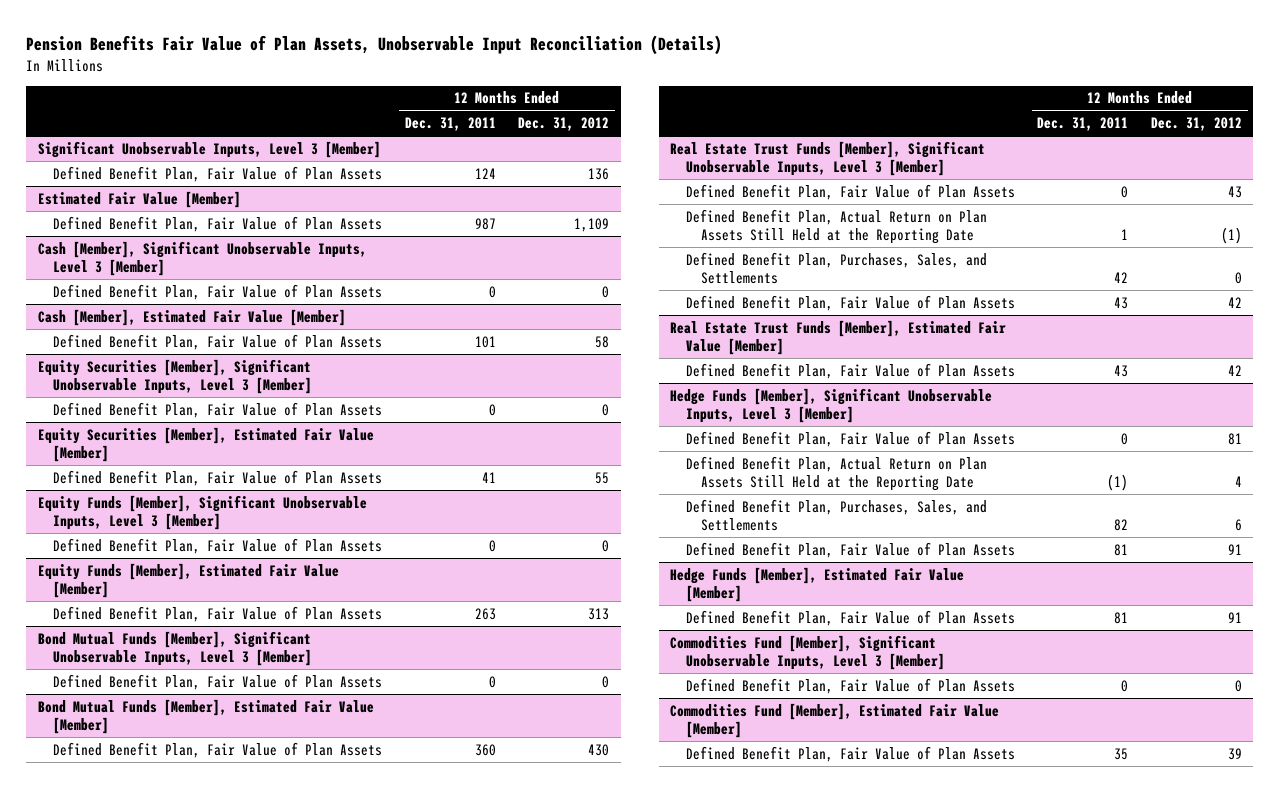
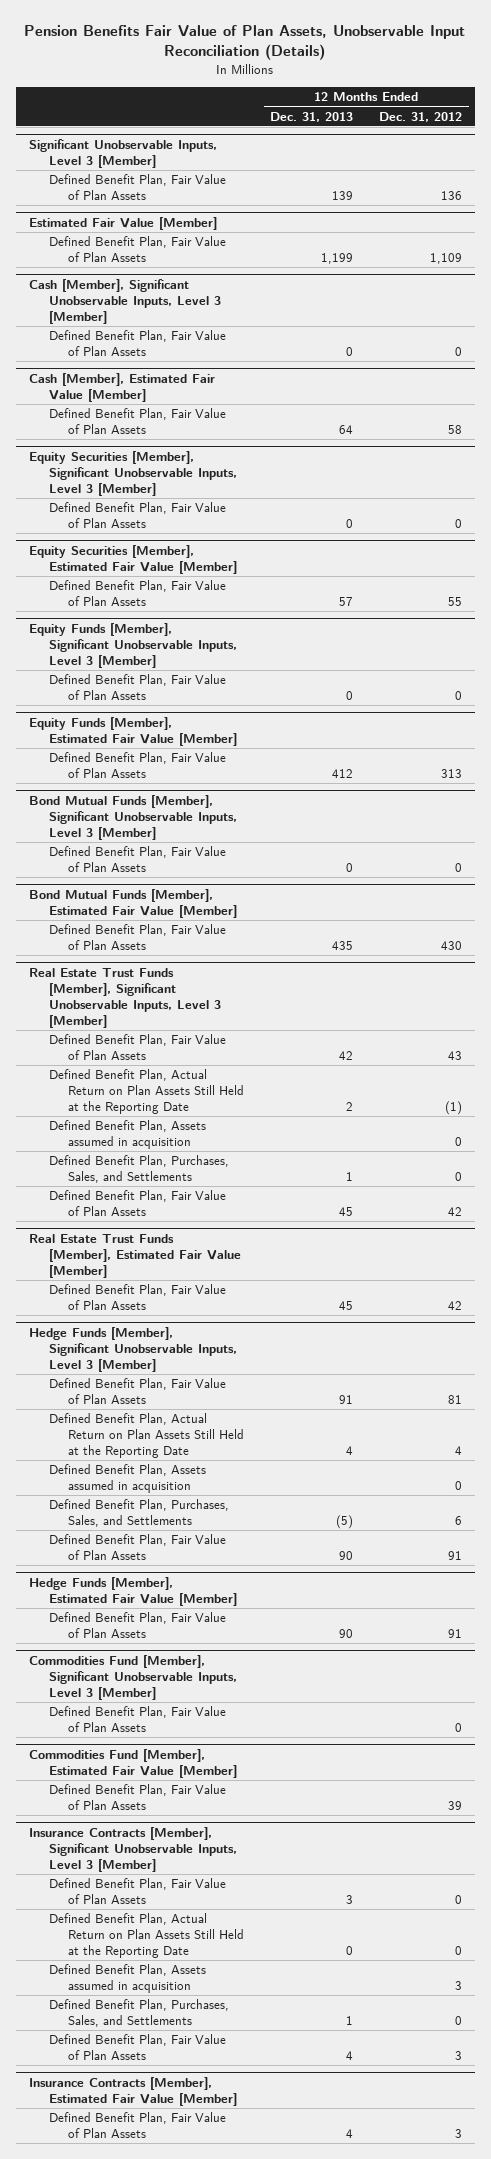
- | 12 Months Ended Dec. 31, 2011 | 12 Months Ended Dec. 31, 2012
+ | 12 Months Ended Dec. 31, 2013 | 12 Months Ended Dec. 31, 2012
@ Real Estate Trust Funds [Member], Significant Unobservable Inputs, Level 3 [Member]
+ Defined Benefit Plan, Assets assumed in acquisition | | 0
@ Hedge Funds [Member], Significant Unobservable Inputs, Level 3 [Member]
+ Defined Benefit Plan, Assets assumed in acquisition | | 0
+ Insurance Contracts [Member], Significant Unobservable Inputs, Level 3 [Member]
+ Defined Benefit Plan, Fair Value of Plan Assets | 3 | 0
+ Defined Benefit Plan, Actual Return on Plan Assets Still Held at the Reporting Date | 0 | 0
+ Defined Benefit Plan, Assets assumed in acquisition | | 3
+ Defined Benefit Plan, Purchases, Sales, and Settlements | 1 | 0
+ Defined Benefit Plan, Fair Value of Plan Assets | 4 | 3
+ Insurance Contracts [Member], Estimated Fair Value [Member]
+ Defined Benefit Plan, Fair Value of Plan Assets | 4 | 3

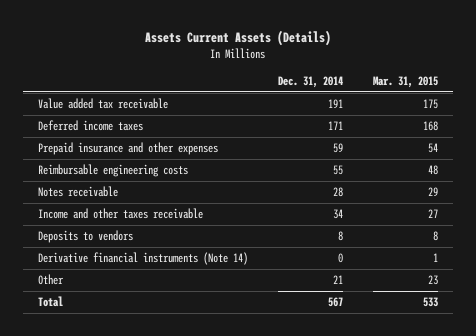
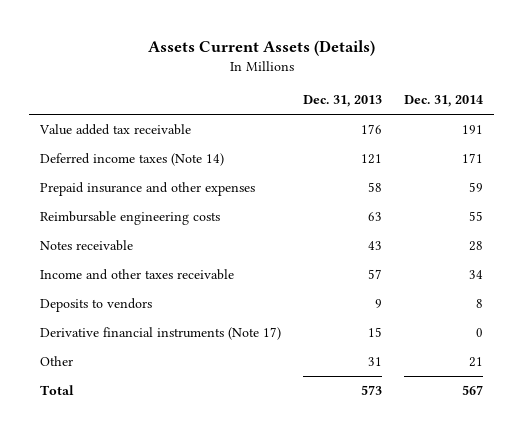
- | Dec. 31, 2014 | Mar. 31, 2015
+ | Dec. 31, 2013 | Dec. 31, 2014
- Deferred income taxes | 171 | 168
+ Deferred income taxes (Note 14) | 121 | 171
- Derivative financial instruments (Note 14) | 0 | 1
+ Derivative financial instruments (Note 17) | 15 | 0

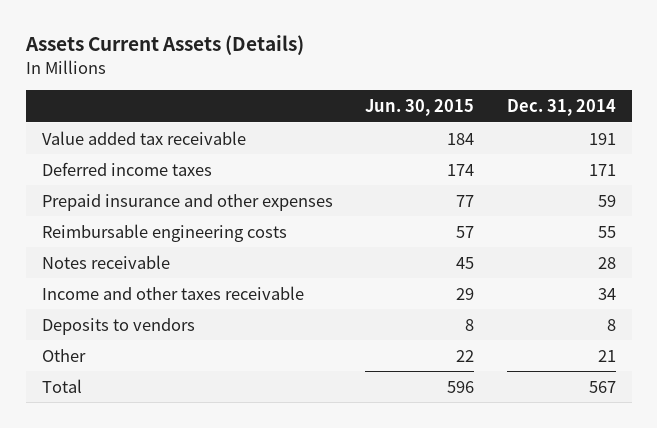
- | Dec. 31, 2013 | Dec. 31, 2014
+ | Jun. 30, 2015 | Dec. 31, 2014
- Deferred income taxes (Note 14) | 121 | 171
+ Deferred income taxes | 174 | 171
- Derivative financial instruments (Note 17) | 15 | 0

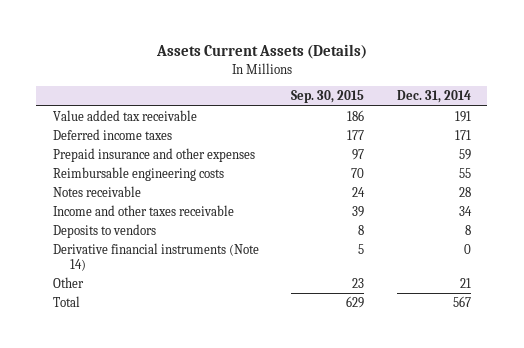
- | Jun. 30, 2015 | Dec. 31, 2014
+ | Sep. 30, 2015 | Dec. 31, 2014
+ Derivative financial instruments (Note 14) | 5 | 0

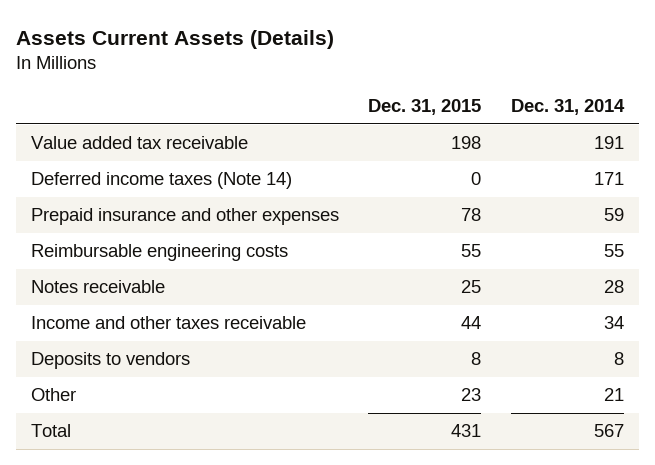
- | Sep. 30, 2015 | Dec. 31, 2014
+ | Dec. 31, 2015 | Dec. 31, 2014
- Deferred income taxes | 177 | 171
+ Deferred income taxes (Note 14) | 0 | 171
- Derivative financial instruments (Note 14) | 5 | 0

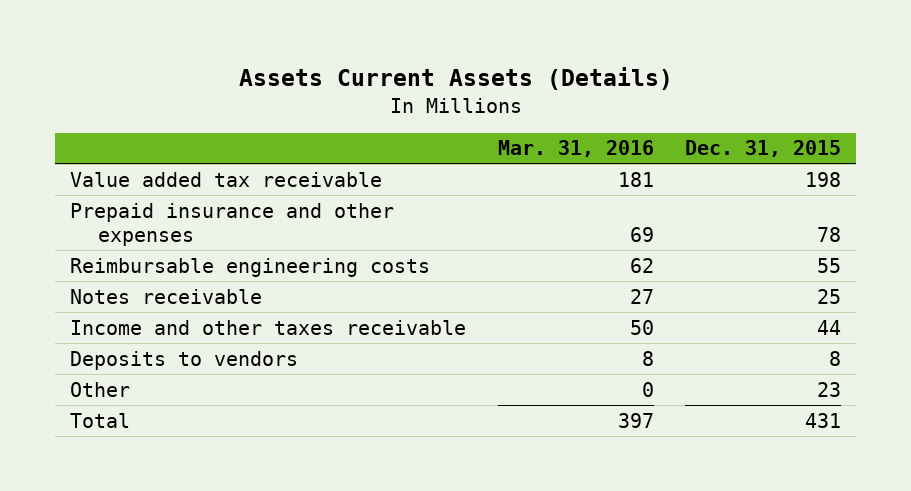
- | Dec. 31, 2015 | Dec. 31, 2014
+ | Mar. 31, 2016 | Dec. 31, 2015
- Deferred income taxes (Note 14) | 0 | 171

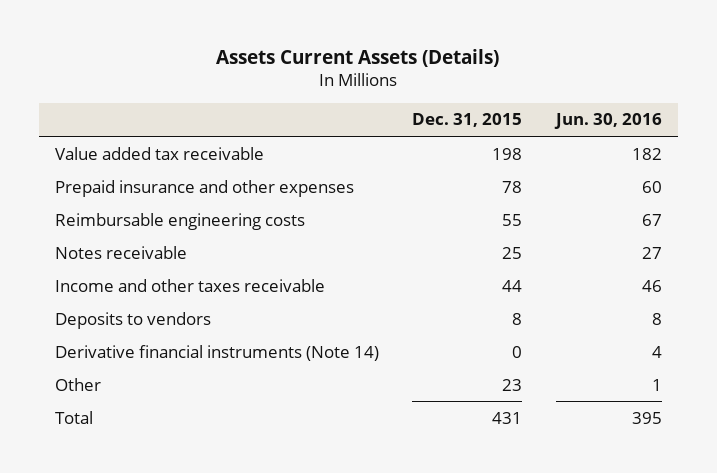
- | Mar. 31, 2016 | Dec. 31, 2015
+ | Dec. 31, 2015 | Jun. 30, 2016
+ Derivative financial instruments (Note 14) | 0 | 4

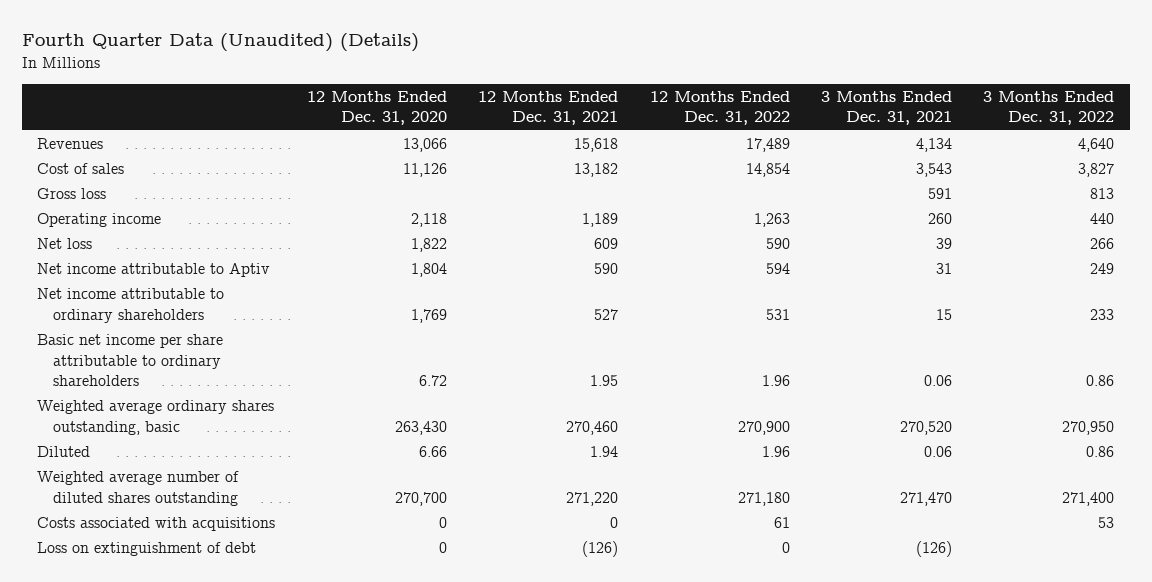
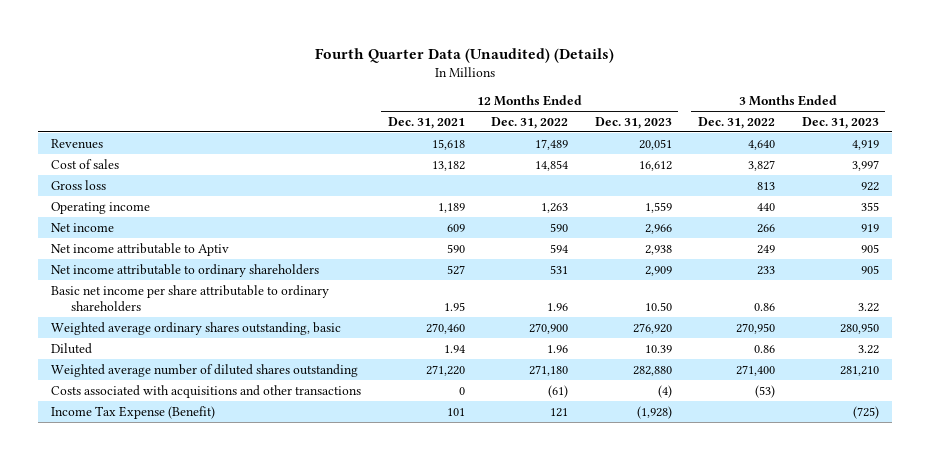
- | 12 Months Ended Dec. 31, 2020 | 12 Months Ended Dec. 31, 2021 | 12 Months Ended Dec. 31, 2022 | 3 Months Ended Dec. 31, 2021 | 3 Months Ended Dec. 31, 2022
+ | 12 Months Ended Dec. 31, 2021 | 12 Months Ended Dec. 31, 2022 | 12 Months Ended Dec. 31, 2023 | 3 Months Ended Dec. 31, 2022 | 3 Months Ended Dec. 31, 2023
- Net loss | 1,822 | 609 | 590 | 39 | 266
+ Net income | 609 | 590 | 2,966 | 266 | 919
- Costs associated with acquisitions | 0 | 0 | 61 | | 53
- Loss on extinguishment of debt | 0 | (126) | 0 | (126) |
+ Costs associated with acquisitions and other transactions | 0 | (61) | (4) | (53) |
+ Income Tax Expense (Benefit) | 101 | 121 | (1,928) | | (725)

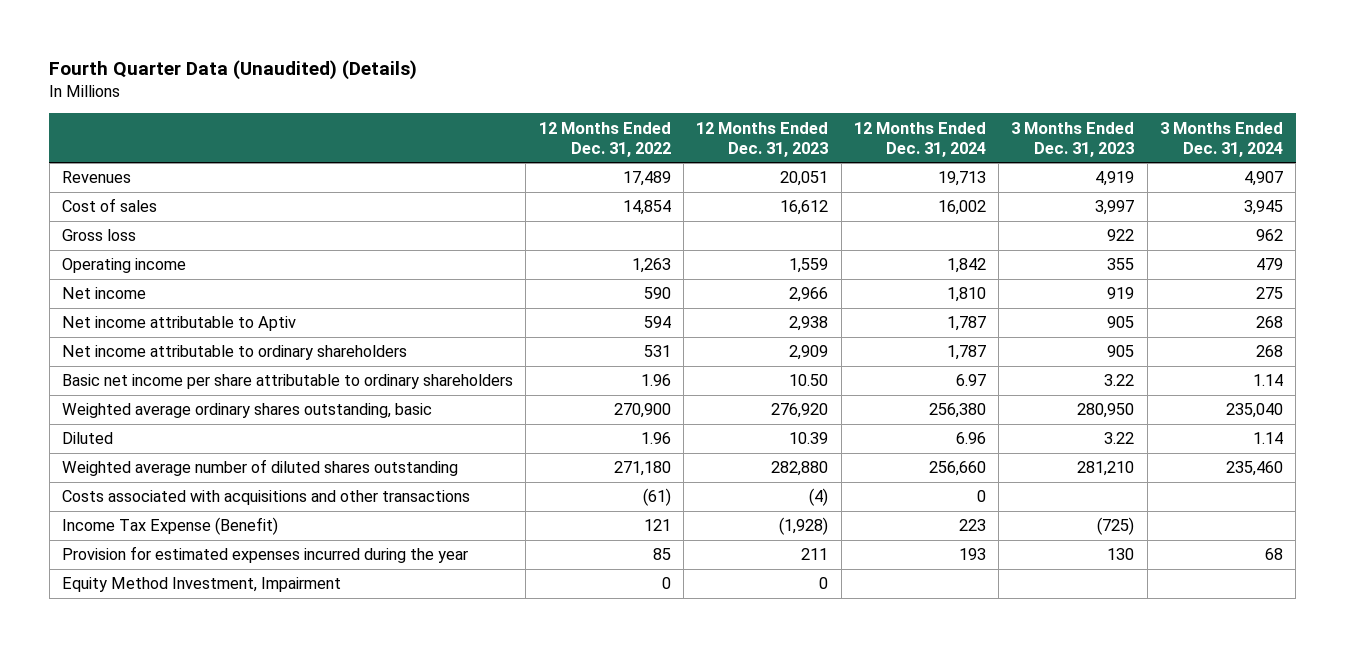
- | 12 Months Ended Dec. 31, 2021 | 12 Months Ended Dec. 31, 2022 | 12 Months Ended Dec. 31, 2023 | 3 Months Ended Dec. 31, 2022 | 3 Months Ended Dec. 31, 2023
+ | 12 Months Ended Dec. 31, 2022 | 12 Months Ended Dec. 31, 2023 | 12 Months Ended Dec. 31, 2024 | 3 Months Ended Dec. 31, 2023 | 3 Months Ended Dec. 31, 2024
+ Provision for estimated expenses incurred during the year | 85 | 211 | 193 | 130 | 68
+ Equity Method Investment, Impairment | 0 | 0 | | |

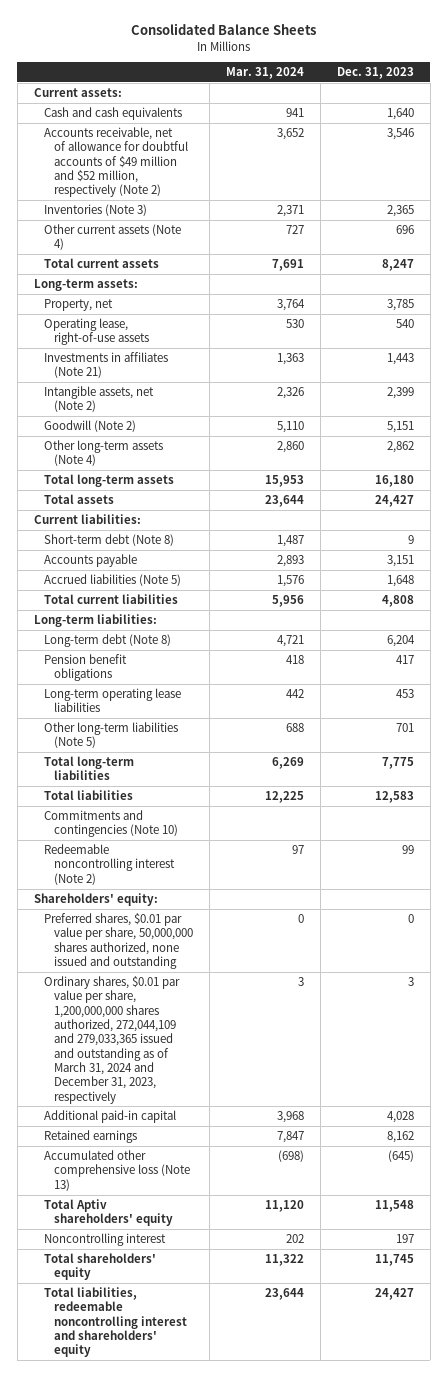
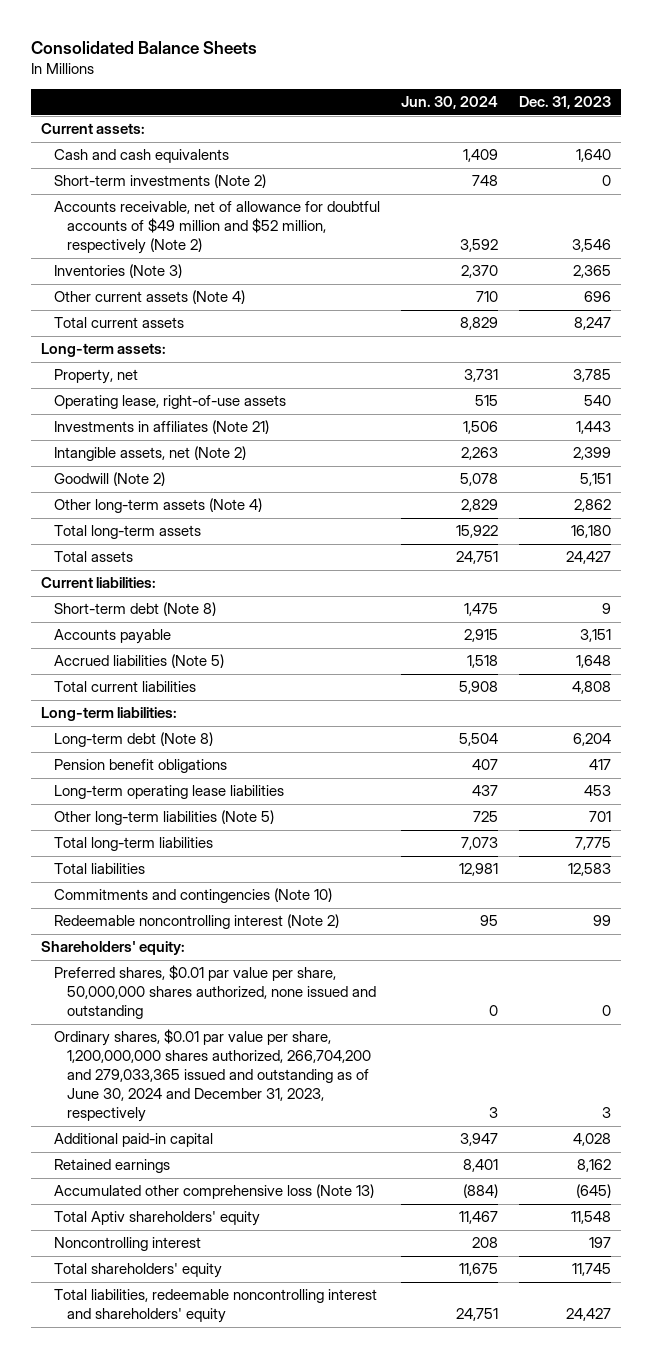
- | Mar. 31, 2024 | Dec. 31, 2023
+ | Jun. 30, 2024 | Dec. 31, 2023
+ Short-term investments (Note 2) | 748 | 0
- Ordinary shares, $0.01 par value per share, 1,200,000,000 shares authorized, 272,044,109 and 279,033,365 issued and outstanding as of March 31, 2024 and December 31, 2023, respectively | 3 | 3
+ Ordinary shares, $0.01 par value per share, 1,200,000,000 shares authorized, 266,704,200 and 279,033,365 issued and outstanding as of June 30, 2024 and December 31, 2023, respectively | 3 | 3

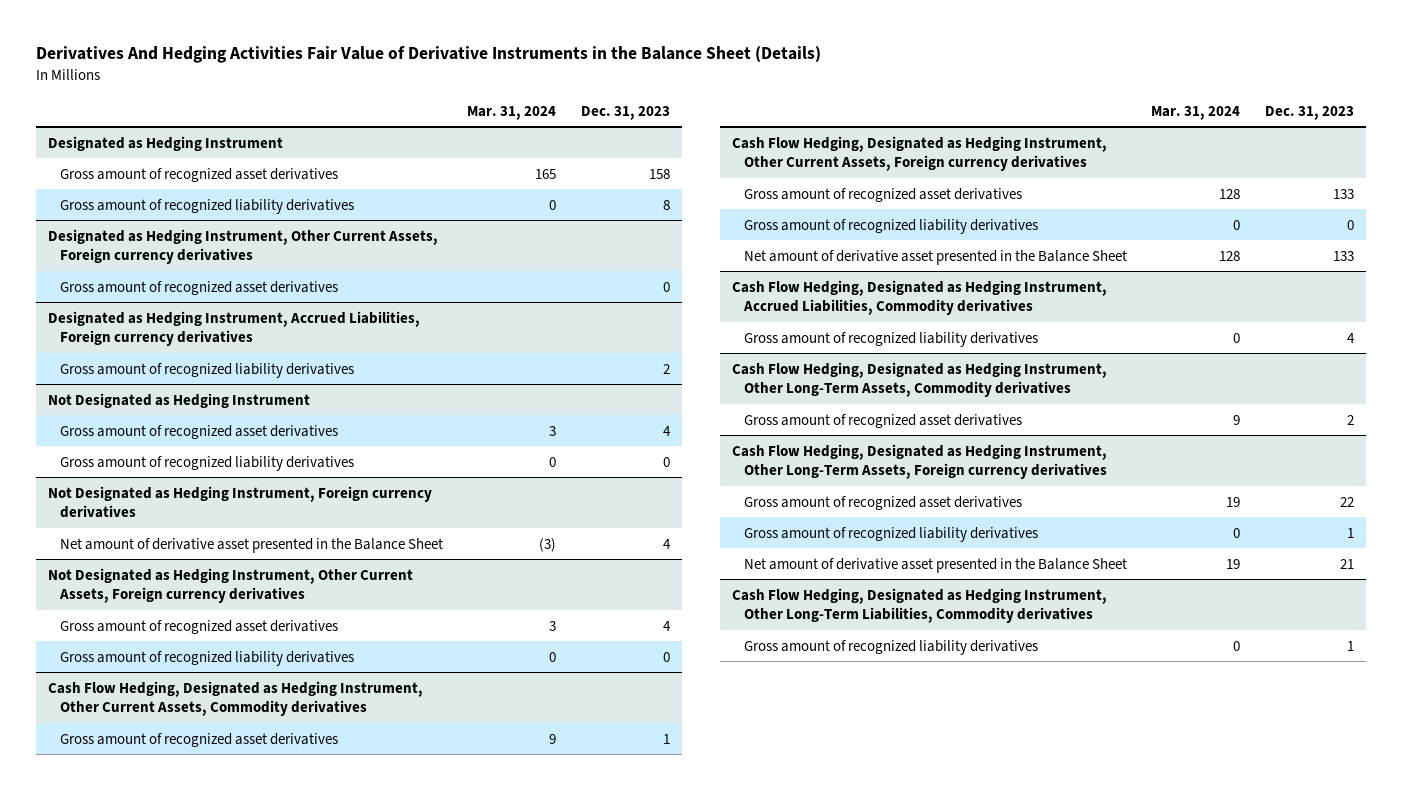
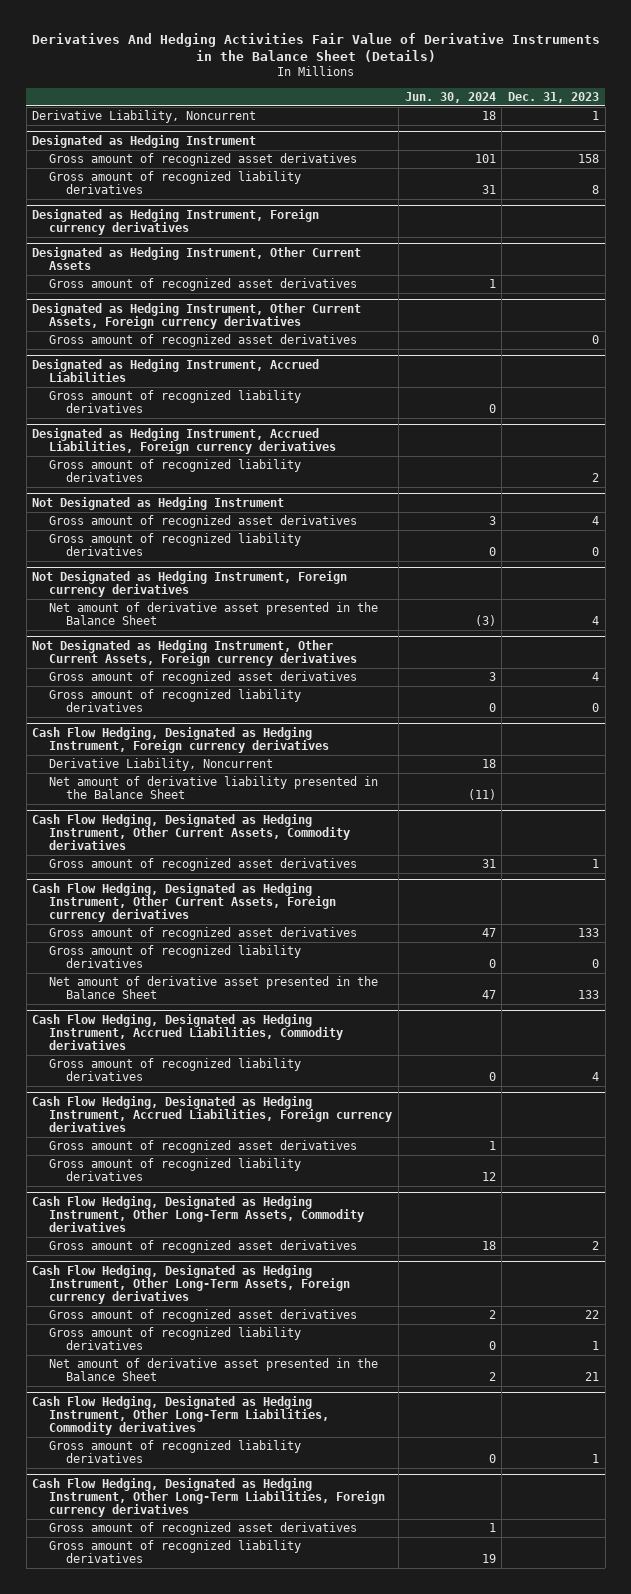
- | Mar. 31, 2024 | Dec. 31, 2023
+ | Jun. 30, 2024 | Dec. 31, 2023
+ Derivative Liability, Noncurrent | 18 | 1
+ Designated as Hedging Instrument, Foreign currency derivatives
+ Designated as Hedging Instrument, Other Current Assets
+ Gross amount of recognized asset derivatives | 1 |
+ Designated as Hedging Instrument, Accrued Liabilities
+ Gross amount of recognized liability derivatives | 0 |
+ Cash Flow Hedging, Designated as Hedging Instrument, Foreign currency derivatives
+ Derivative Liability, Noncurrent | 18 |
+ Net amount of derivative liability presented in the Balance Sheet | (11) |
+ Cash Flow Hedging, Designated as Hedging Instrument, Accrued Liabilities, Foreign currency derivatives
+ Gross amount of recognized asset derivatives | 1 |
+ Gross amount of recognized liability derivatives | 12 |
+ Cash Flow Hedging, Designated as Hedging Instrument, Other Long-Term Liabilities, Foreign currency derivatives
+ Gross amount of recognized asset derivatives | 1 |
+ Gross amount of recognized liability derivatives | 19 |

